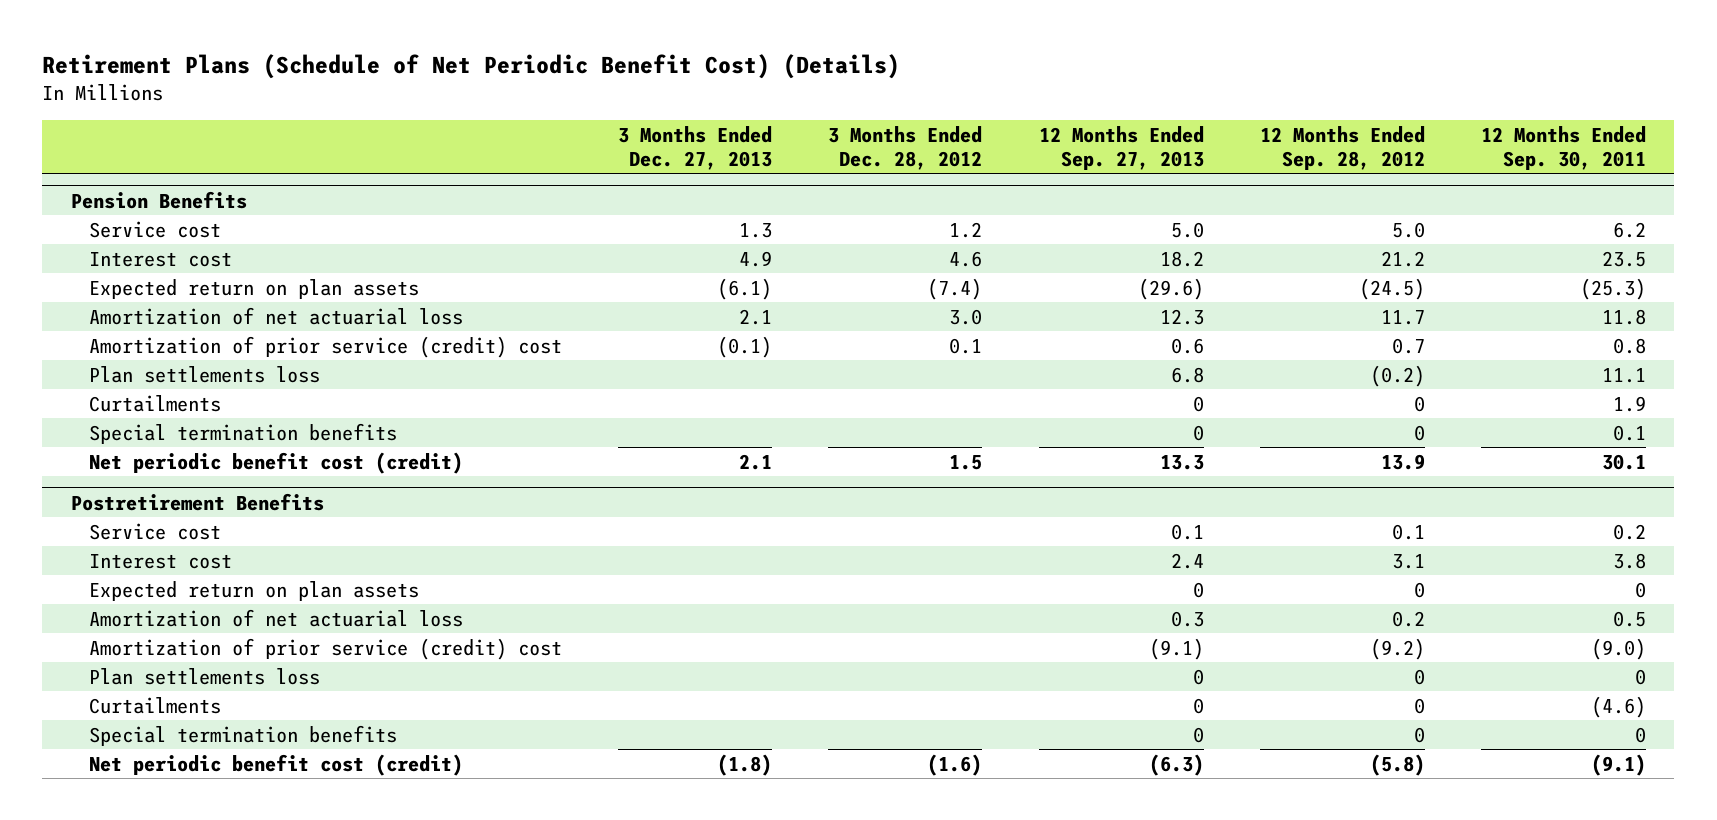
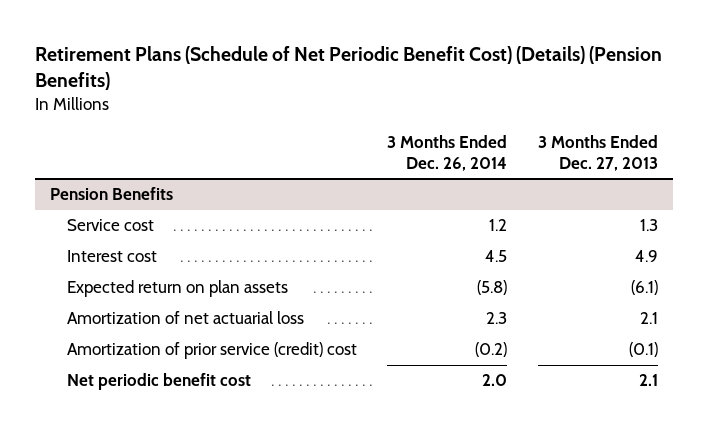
- Retirement Plans (Schedule of Net Periodic Benefit Cost) (Details)
+ Retirement Plans (Schedule of Net Periodic Benefit Cost) (Details) (Pension Benefits)
- | 3 Months Ended Dec. 27, 2013 | 3 Months Ended Dec. 28, 2012 | 12 Months Ended Sep. 27, 2013 | 12 Months Ended Sep. 28, 2012 | 12 Months Ended Sep. 30, 2011
+ | 3 Months Ended Dec. 26, 2014 | 3 Months Ended Dec. 27, 2013
@ Pension Benefits
- Plan settlements loss | | | 6.8 | (0.2) | 11.1
- Curtailments | | | 0 | 0 | 1.9
- Special termination benefits | | | 0 | 0 | 0.1
- Net periodic benefit cost (credit) | 2.1 | 1.5 | 13.3 | 13.9 | 30.1
- Postretirement Benefits
- Service cost | | | 0.1 | 0.1 | 0.2
- Interest cost | | | 2.4 | 3.1 | 3.8
- Expected return on plan assets | | | 0 | 0 | 0
- Amortization of net actuarial loss | | | 0.3 | 0.2 | 0.5
- Amortization of prior service (credit) cost | | | (9.1) | (9.2) | (9.0)
- Plan settlements loss | | | 0 | 0 | 0
- Curtailments | | | 0 | 0 | (4.6)
- Special termination benefits | | | 0 | 0 | 0
- Net periodic benefit cost (credit) | (1.8) | (1.6) | (6.3) | (5.8) | (9.1)
@ Pension Benefits
+ Net periodic benefit cost | 2.0 | 2.1

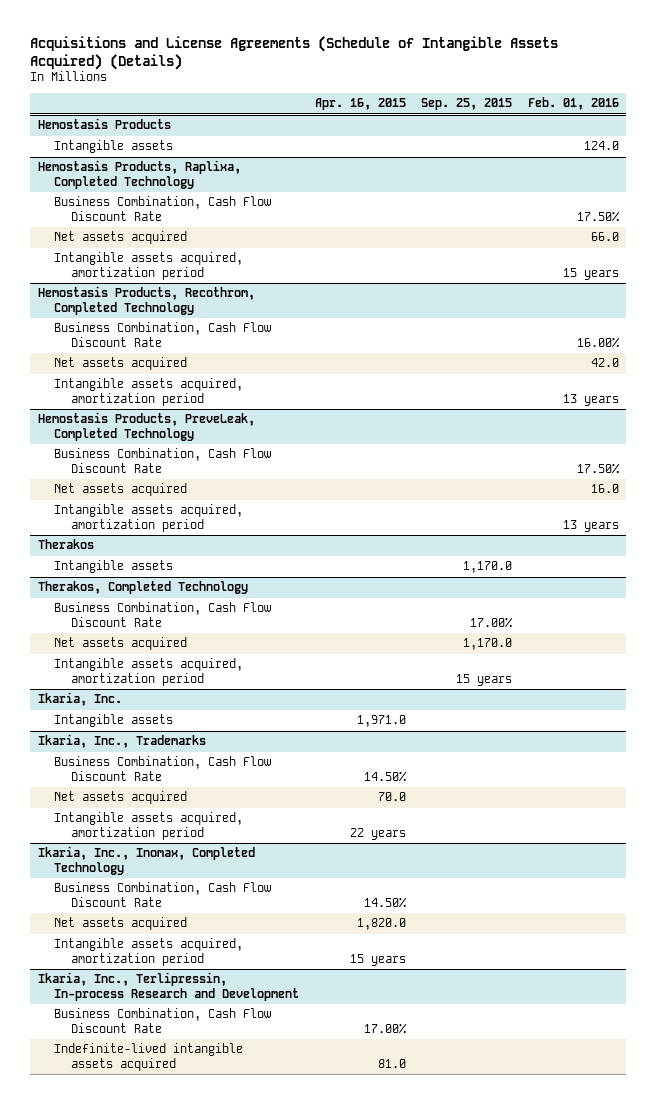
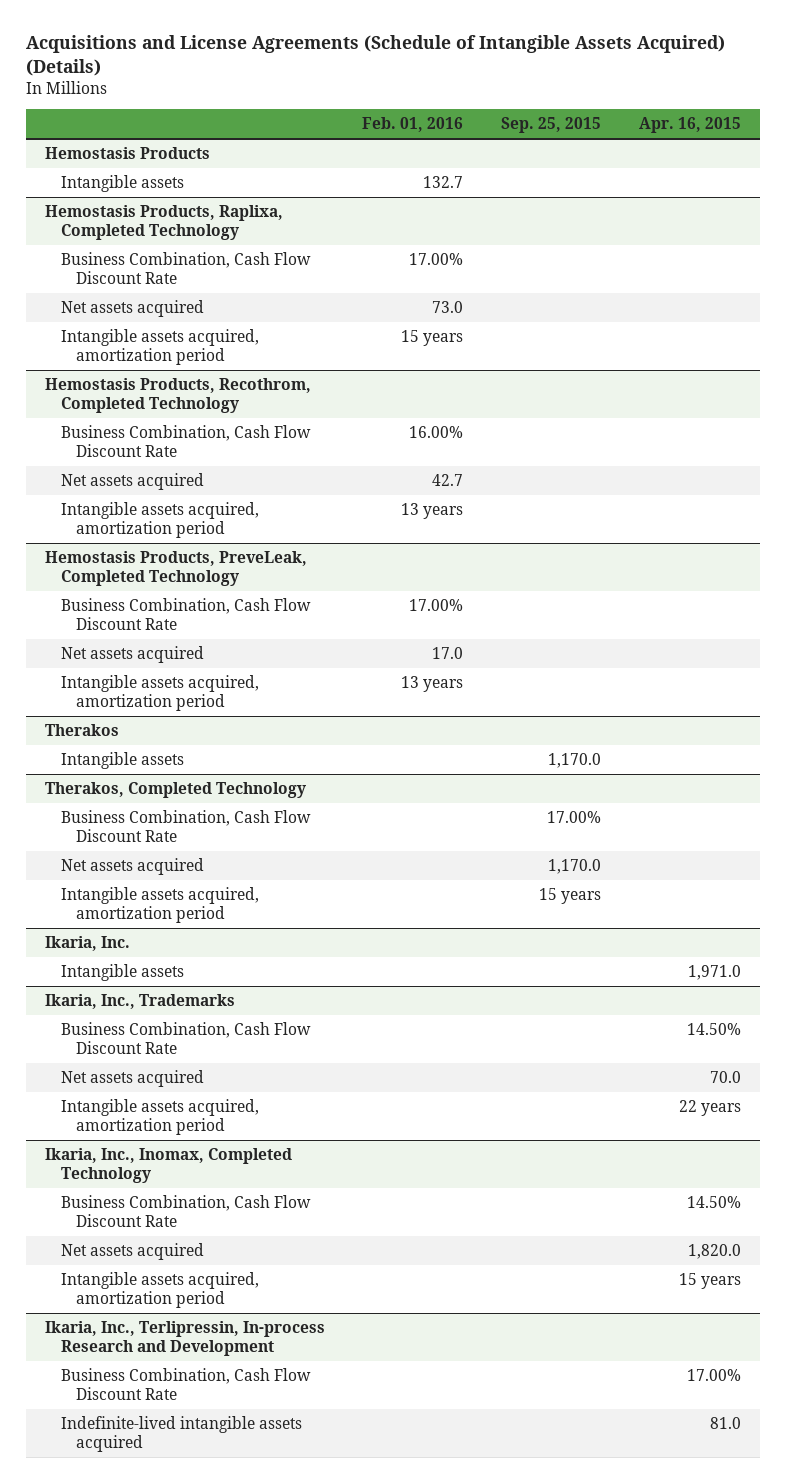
- | Apr. 16, 2015 | Sep. 25, 2015 | Feb. 01, 2016
+ | Feb. 01, 2016 | Sep. 25, 2015 | Apr. 16, 2015
@ Hemostasis Products
- Intangible assets | | | 124.0
+ Intangible assets | 132.7 | |
@ Hemostasis Products, Raplixa, Completed Technology
- Business Combination, Cash Flow Discount Rate | | | 17.50%
- Net assets acquired | | | 66.0
+ Business Combination, Cash Flow Discount Rate | 17.00% | |
+ Net assets acquired | 73.0 | |
@ Hemostasis Products, Recothrom, Completed Technology
- Net assets acquired | | | 42.0
+ Net assets acquired | 42.7 | |
@ Hemostasis Products, PreveLeak, Completed Technology
- Business Combination, Cash Flow Discount Rate | | | 17.50%
- Net assets acquired | | | 16.0
+ Business Combination, Cash Flow Discount Rate | 17.00% | |
+ Net assets acquired | 17.0 | |

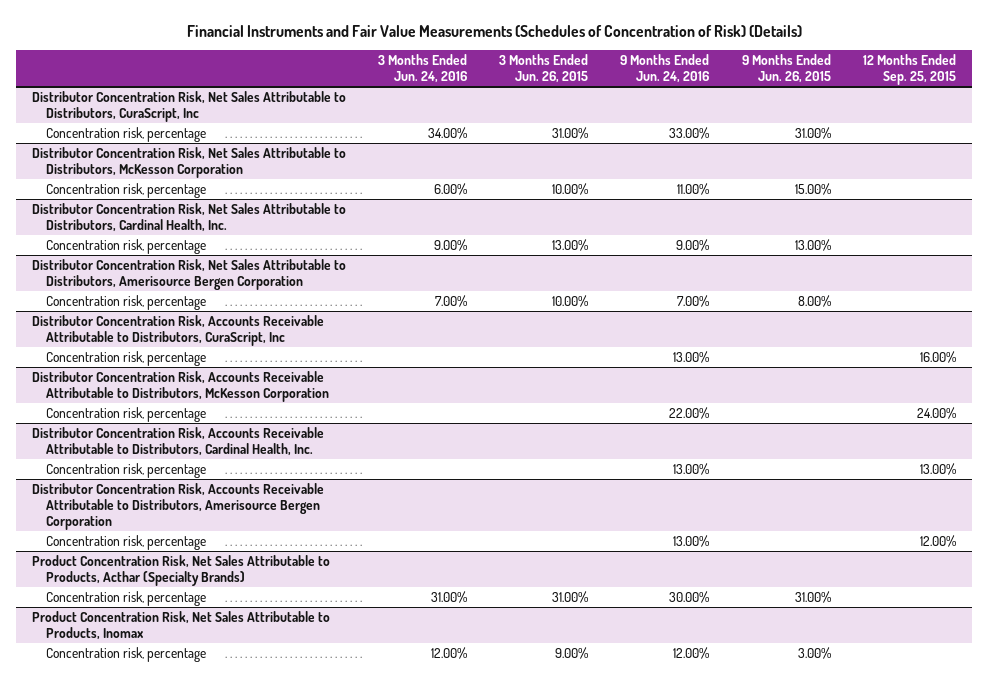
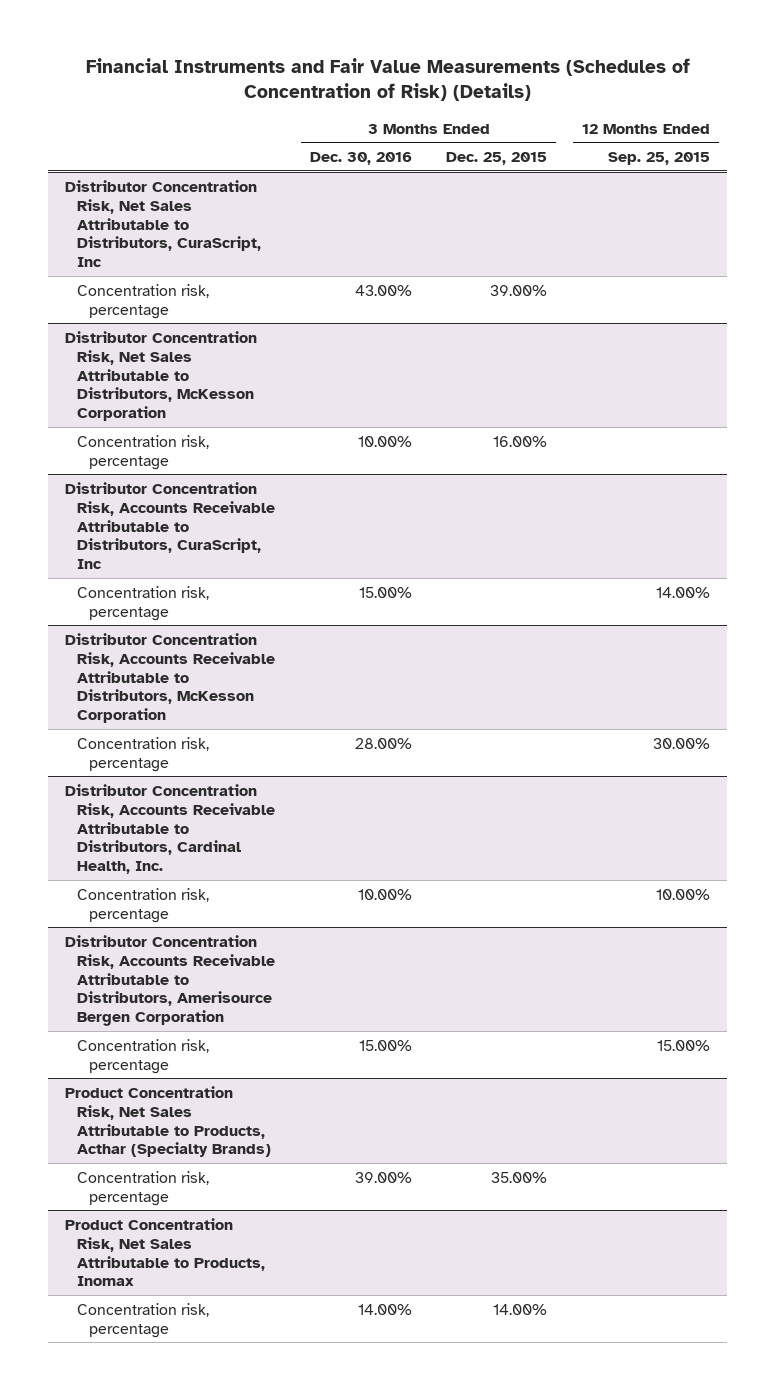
- | 3 Months Ended Jun. 24, 2016 | 3 Months Ended Jun. 26, 2015 | 9 Months Ended Jun. 24, 2016 | 9 Months Ended Jun. 26, 2015 | 12 Months Ended Sep. 25, 2015
+ | 3 Months Ended Dec. 30, 2016 | 3 Months Ended Dec. 25, 2015 | 12 Months Ended Sep. 25, 2015
- Distributor Concentration Risk, Net Sales Attributable to Distributors, Cardinal Health, Inc.
- Concentration risk, percentage | 9.00% | 13.00% | 9.00% | 13.00% |
- Distributor Concentration Risk, Net Sales Attributable to Distributors, Amerisource Bergen Corporation
- Concentration risk, percentage | 7.00% | 10.00% | 7.00% | 8.00% |
@ Distributor Concentration Risk, Accounts Receivable Attributable to Distributors, CuraScript, Inc
- Concentration risk, percentage | | | 13.00% | | 16.00%
+ Concentration risk, percentage | 15.00% | | 14.00%
@ Distributor Concentration Risk, Accounts Receivable Attributable to Distributors, McKesson Corporation
- Concentration risk, percentage | | | 22.00% | | 24.00%
+ Concentration risk, percentage | 28.00% | | 30.00%
@ Distributor Concentration Risk, Accounts Receivable Attributable to Distributors, Cardinal Health, Inc.
- Concentration risk, percentage | | | 13.00% | | 13.00%
+ Concentration risk, percentage | 10.00% | | 10.00%
@ Distributor Concentration Risk, Accounts Receivable Attributable to Distributors, Amerisource Bergen Corporation
- Concentration risk, percentage | | | 13.00% | | 12.00%
+ Concentration risk, percentage | 15.00% | | 15.00%

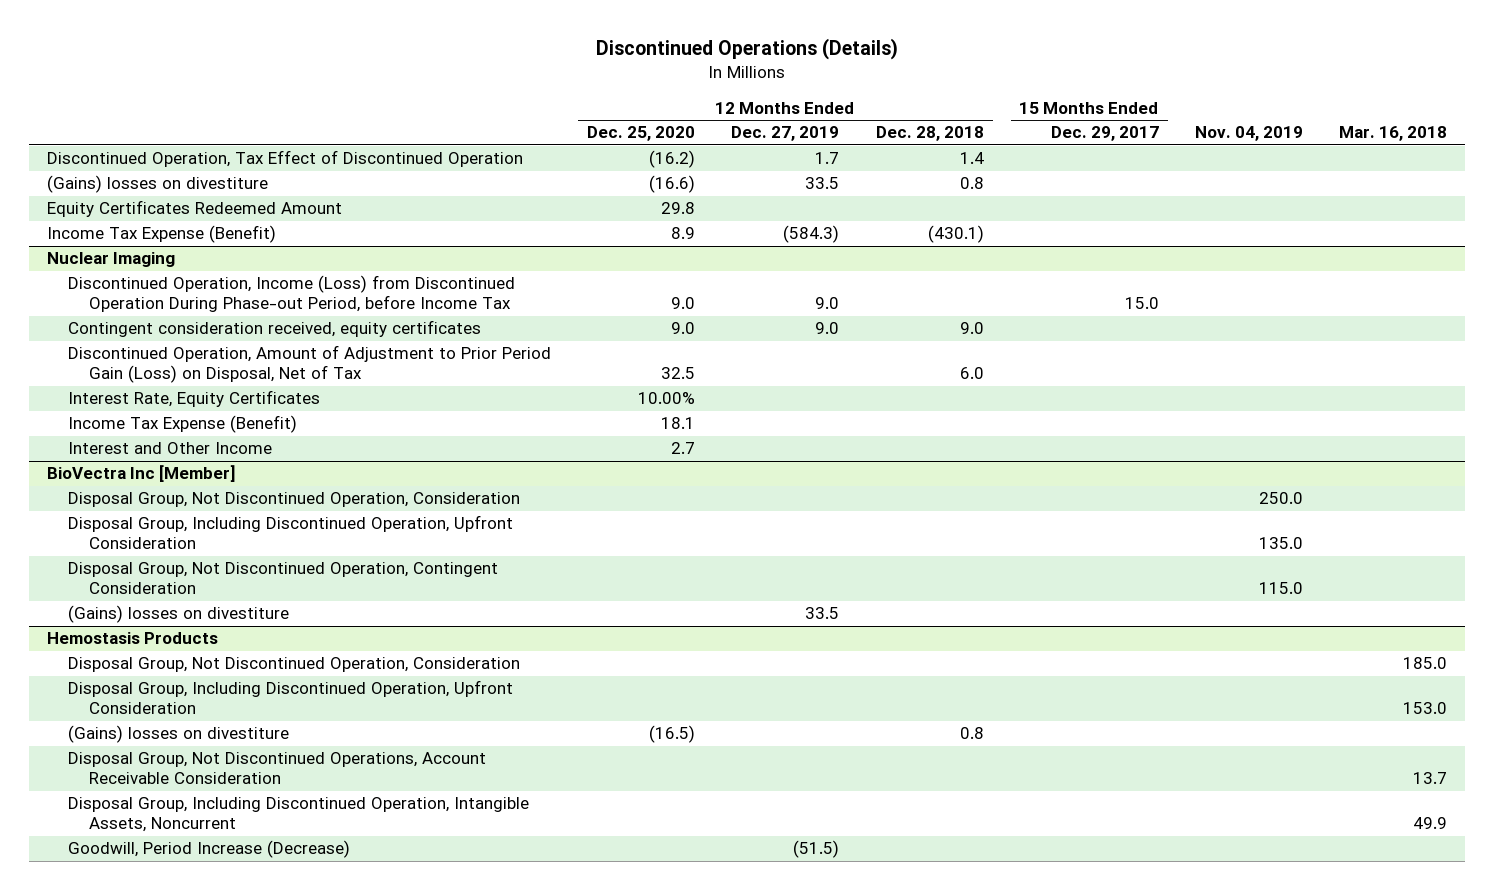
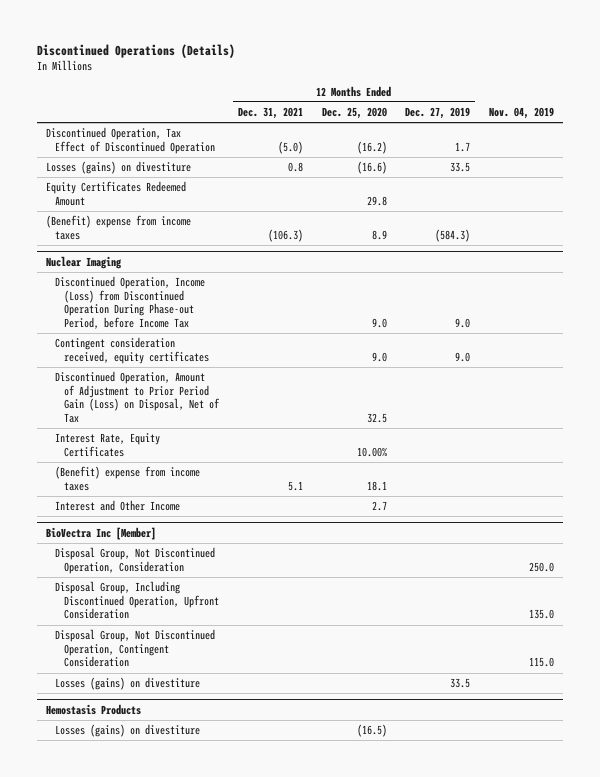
- | 12 Months Ended Dec. 25, 2020 | 12 Months Ended Dec. 27, 2019 | 12 Months Ended Dec. 28, 2018 | 15 Months Ended Dec. 29, 2017 | Nov. 04, 2019 | Mar. 16, 2018
+ | 12 Months Ended Dec. 31, 2021 | 12 Months Ended Dec. 25, 2020 | 12 Months Ended Dec. 27, 2019 | Nov. 04, 2019
- (Gains) losses on divestiture | (16.6) | 33.5 | 0.8 | | |
+ Losses (gains) on divestiture | 0.8 | (16.6) | 33.5 |
- Income Tax Expense (Benefit) | 8.9 | (584.3) | (430.1) | | |
+ (Benefit) expense from income taxes | (106.3) | 8.9 | (584.3) |
@ Nuclear Imaging
- Income Tax Expense (Benefit) | 18.1 | | | | |
+ (Benefit) expense from income taxes | 5.1 | 18.1 | |
@ BioVectra Inc [Member]
- (Gains) losses on divestiture | | 33.5 | | | |
+ Losses (gains) on divestiture | | | 33.5 |
@ Hemostasis Products
- Disposal Group, Not Discontinued Operation, Consideration | | | | | | 185.0
- Disposal Group, Including Discontinued Operation, Upfront Consideration | | | | | | 153.0
- (Gains) losses on divestiture | (16.5) | | 0.8 | | |
- Disposal Group, Not Discontinued Operations, Account Receivable Consideration | | | | | | 13.7
- Disposal Group, Including Discontinued Operation, Intangible Assets, Noncurrent | | | | | | 49.9
- Goodwill, Period Increase (Decrease) | | (51.5) | | | |
+ Losses (gains) on divestiture | | (16.5) | |

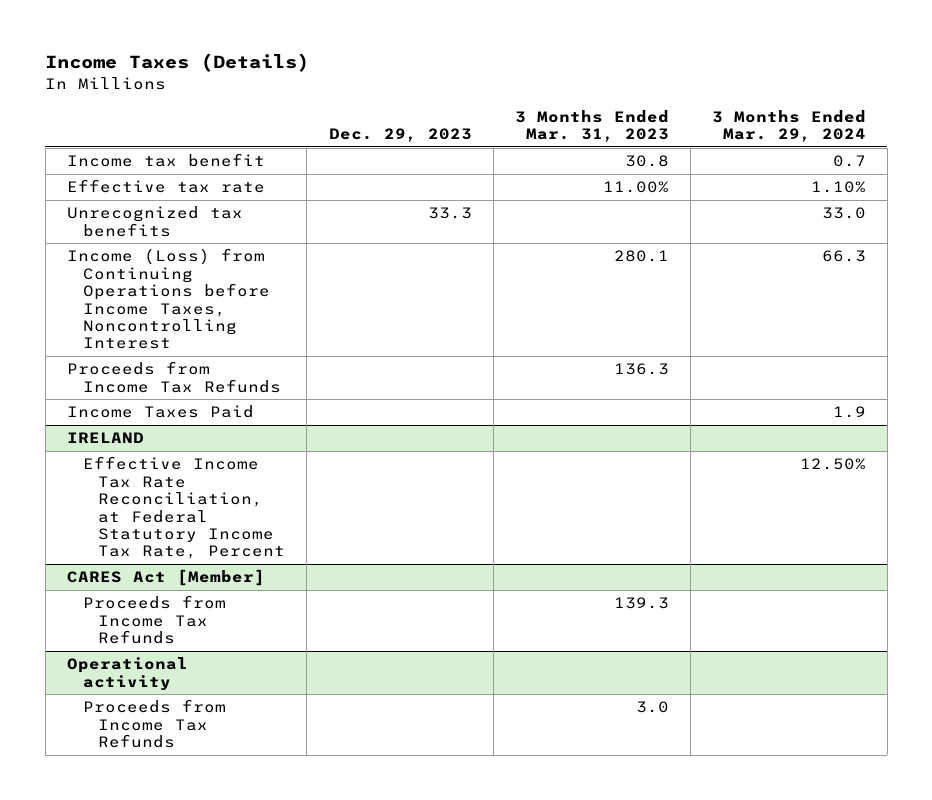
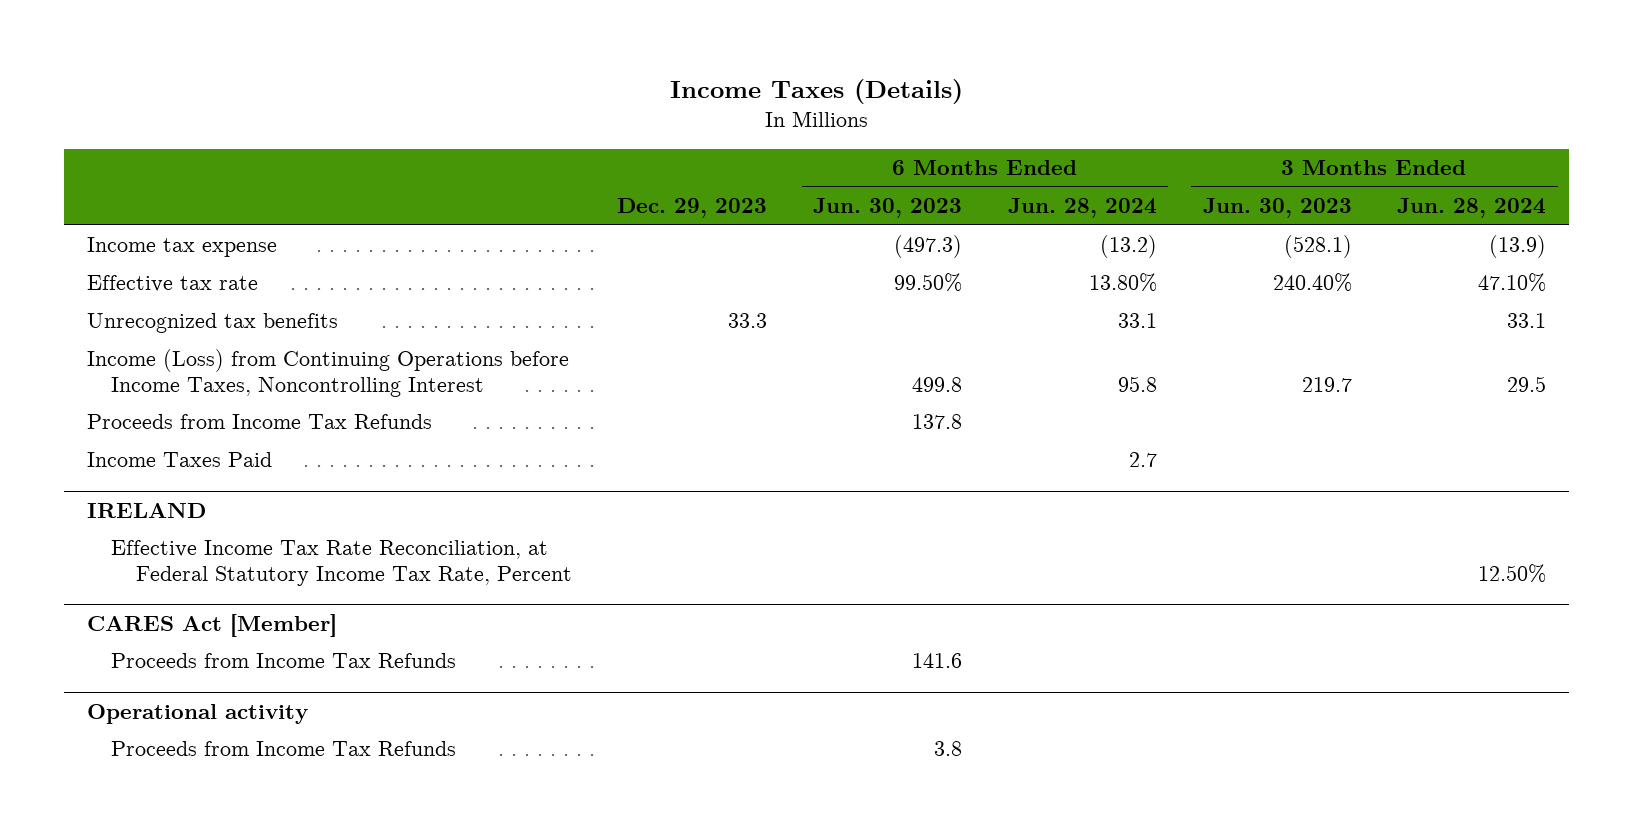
- | Dec. 29, 2023 | 3 Months Ended Mar. 31, 2023 | 3 Months Ended Mar. 29, 2024
+ | Dec. 29, 2023 | 6 Months Ended Jun. 30, 2023 | 6 Months Ended Jun. 28, 2024 | 3 Months Ended Jun. 30, 2023 | 3 Months Ended Jun. 28, 2024
- Income tax benefit | | 30.8 | 0.7
+ Income tax expense | | (497.3) | (13.2) | (528.1) | (13.9)

